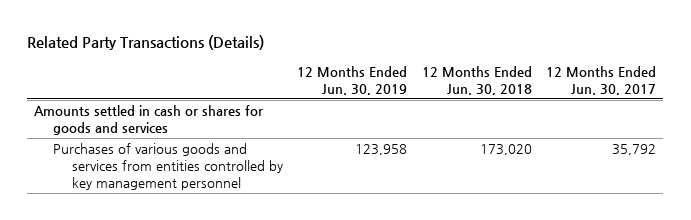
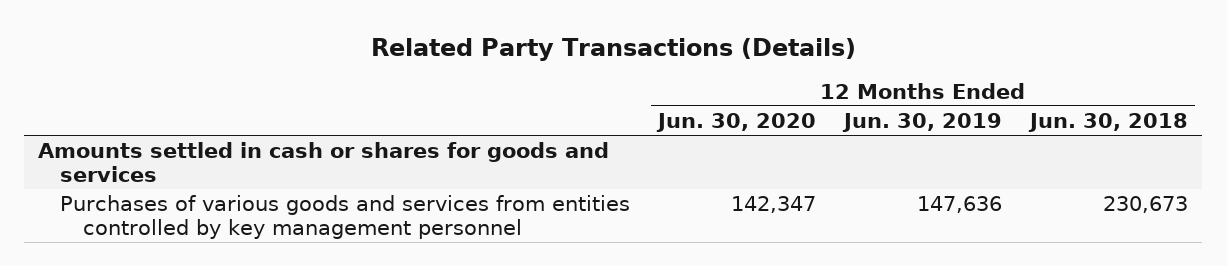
- | 12 Months Ended Jun. 30, 2019 | 12 Months Ended Jun. 30, 2018 | 12 Months Ended Jun. 30, 2017
+ | 12 Months Ended Jun. 30, 2020 | 12 Months Ended Jun. 30, 2019 | 12 Months Ended Jun. 30, 2018
- Purchases of various goods and services from entities controlled by key management personnel | 123,958 | 173,020 | 35,792
+ Purchases of various goods and services from entities controlled by key management personnel | 142,347 | 147,636 | 230,673

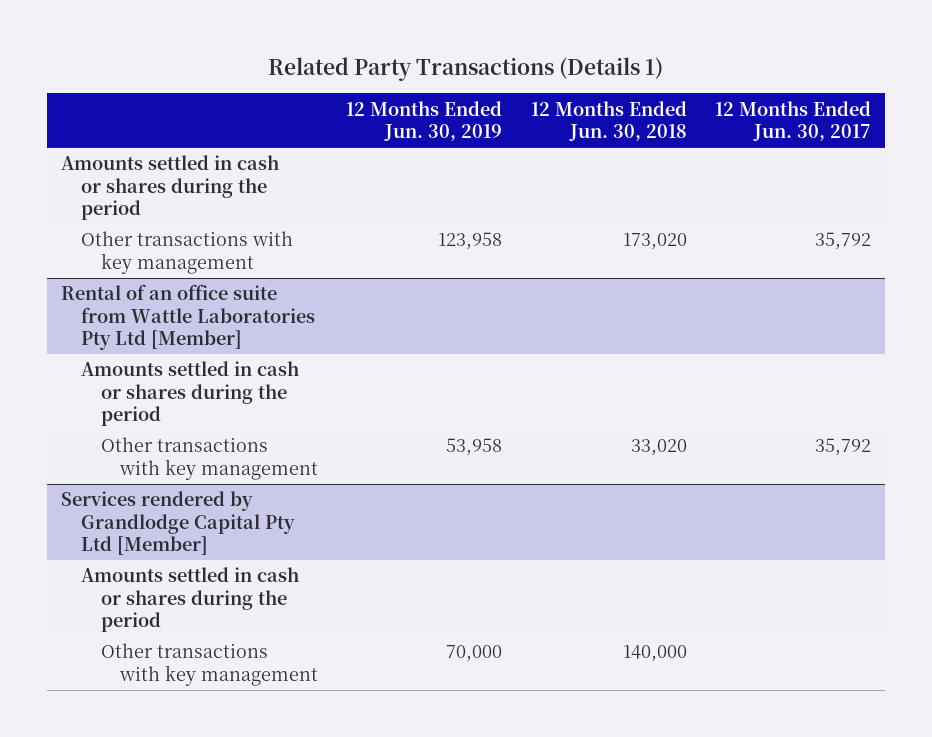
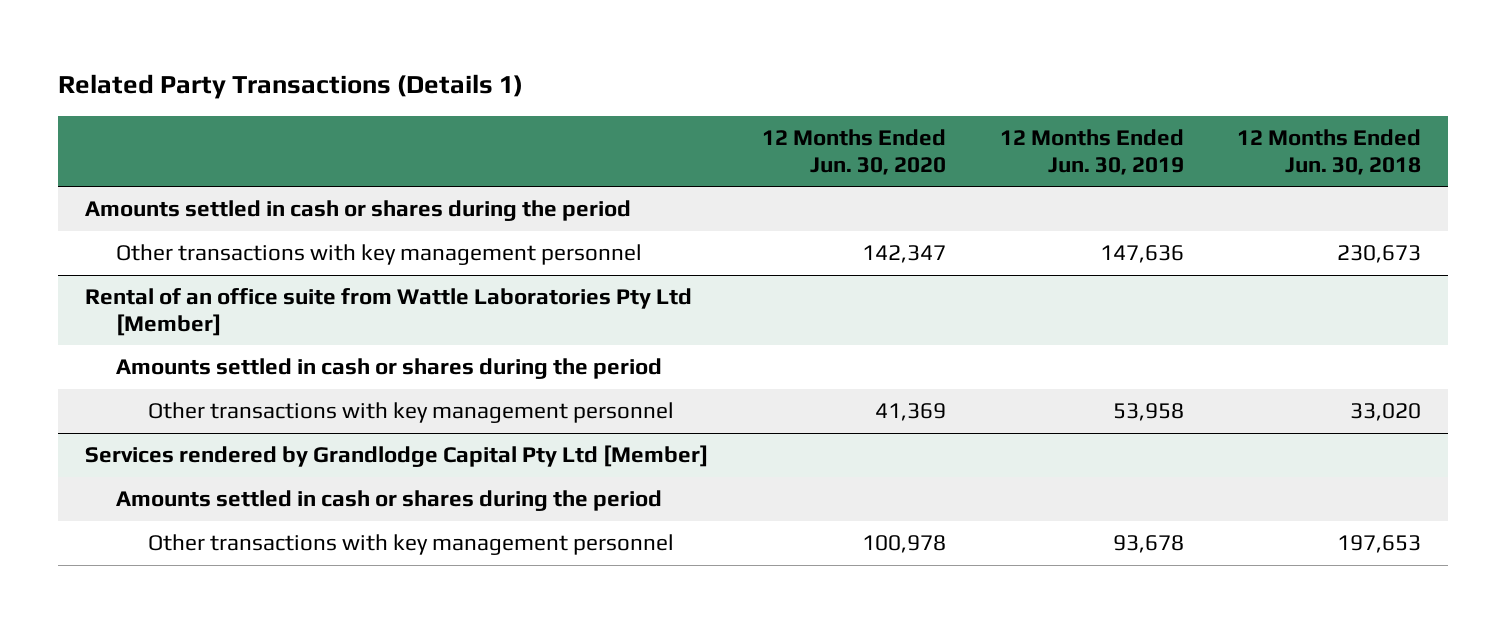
- | 12 Months Ended Jun. 30, 2019 | 12 Months Ended Jun. 30, 2018 | 12 Months Ended Jun. 30, 2017
+ | 12 Months Ended Jun. 30, 2020 | 12 Months Ended Jun. 30, 2019 | 12 Months Ended Jun. 30, 2018
- Other transactions with key management | 123,958 | 173,020 | 35,792
+ Other transactions with key management personnel | 142,347 | 147,636 | 230,673
@ Rental of an office suite from Wattle Laboratories Pty Ltd [Member]
- Other transactions with key management | 53,958 | 33,020 | 35,792
+ Other transactions with key management personnel | 41,369 | 53,958 | 33,020
@ Services rendered by Grandlodge Capital Pty Ltd [Member]
- Other transactions with key management | 70,000 | 140,000 |
+ Other transactions with key management personnel | 100,978 | 93,678 | 197,653

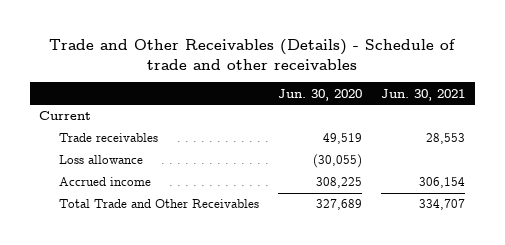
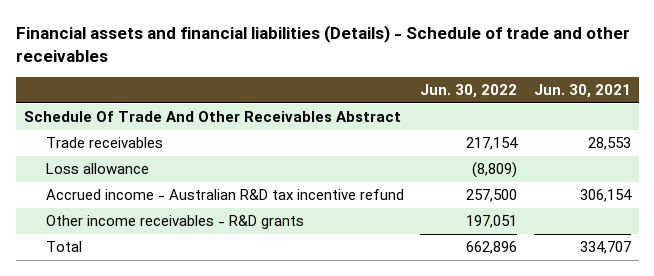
- Trade and Other Receivables (Details) - Schedule of trade and other receivables
+ Financial assets and financial liabilities (Details) - Schedule of trade and other receivables
- | Jun. 30, 2020 | Jun. 30, 2021
+ | Jun. 30, 2022 | Jun. 30, 2021
- Current
+ Schedule Of Trade And Other Receivables Abstract
- Accrued income | 308,225 | 306,154
- Total Trade and Other Receivables | 327,689 | 334,707
+ Accrued income - Australian R&D tax incentive refund | 257,500 | 306,154
+ Other income receivables - R&D grants | 197,051 |
+ Total | 662,896 | 334,707

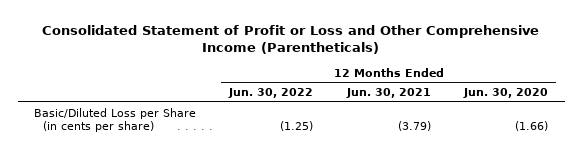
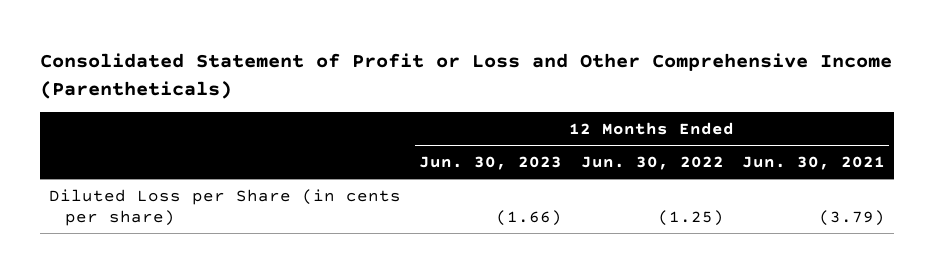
- | 12 Months Ended Jun. 30, 2022 | 12 Months Ended Jun. 30, 2021 | 12 Months Ended Jun. 30, 2020
+ | 12 Months Ended Jun. 30, 2023 | 12 Months Ended Jun. 30, 2022 | 12 Months Ended Jun. 30, 2021
- Basic/Diluted Loss per Share (in cents per share) | (1.25) | (3.79) | (1.66)
+ Diluted Loss per Share (in cents per share) | (1.66) | (1.25) | (3.79)

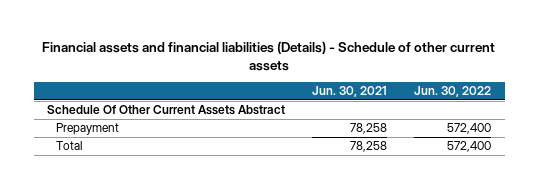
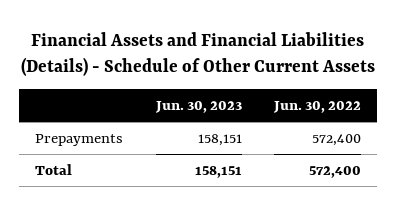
- Financial assets and financial liabilities (Details) - Schedule of other current assets
+ Financial Assets and Financial Liabilities (Details) - Schedule of Other Current Assets
- | Jun. 30, 2021 | Jun. 30, 2022
+ | Jun. 30, 2023 | Jun. 30, 2022
- Schedule Of Other Current Assets Abstract
- Prepayment | 78,258 | 572,400
+ Prepayments | 158,151 | 572,400

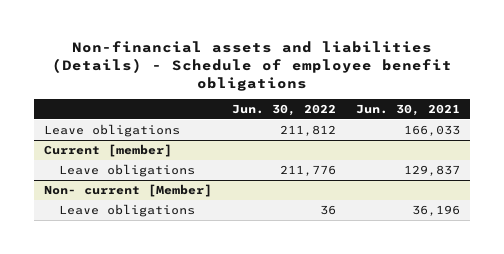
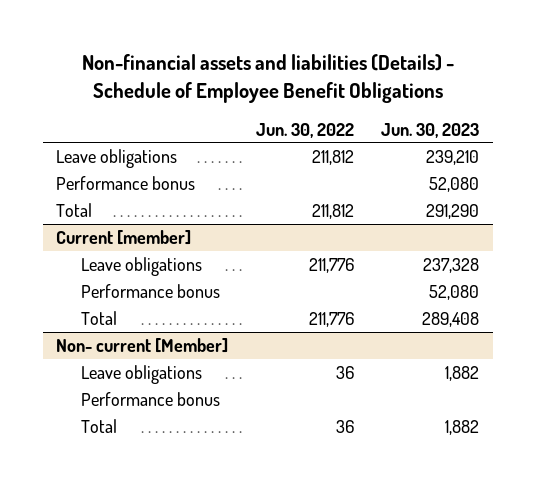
- Non-financial assets and liabilities (Details) - Schedule of employee benefit obligations
+ Non-financial assets and liabilities (Details) - Schedule of Employee Benefit Obligations
- | Jun. 30, 2022 | Jun. 30, 2021
+ | Jun. 30, 2022 | Jun. 30, 2023
+ Performance bonus | | 52,080
+ Total | 211,812 | 291,290
@ Current [member]
+ Performance bonus | | 52,080
+ Total | 211,776 | 289,408
@ Non- current [Member]
+ Performance bonus
+ Total | 36 | 1,882

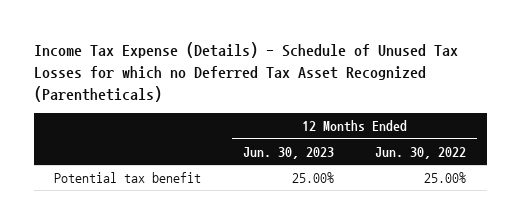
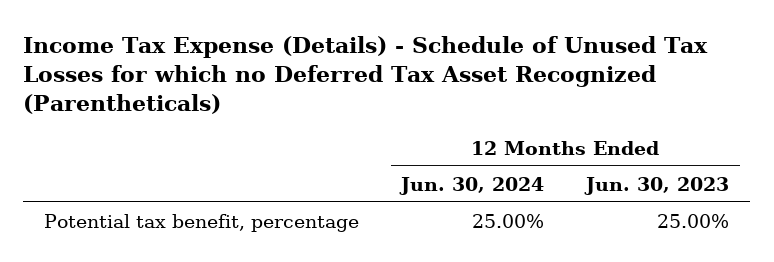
- | 12 Months Ended Jun. 30, 2023 | 12 Months Ended Jun. 30, 2022
+ | 12 Months Ended Jun. 30, 2024 | 12 Months Ended Jun. 30, 2023
- Potential tax benefit | 25.00% | 25.00%
+ Potential tax benefit, percentage | 25.00% | 25.00%

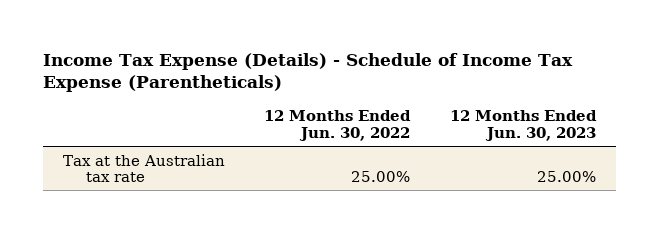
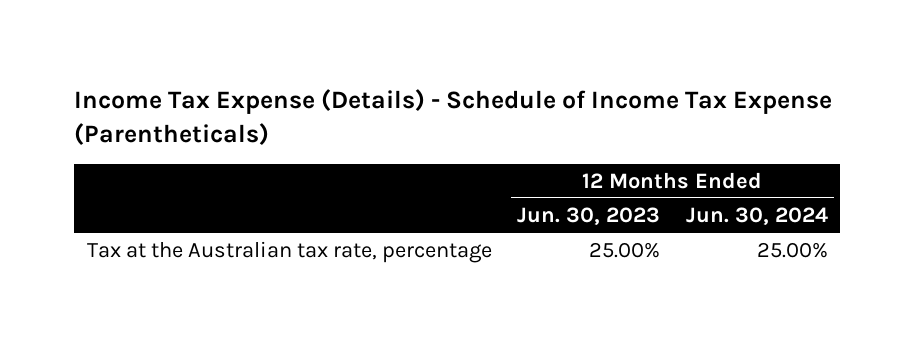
- | 12 Months Ended Jun. 30, 2022 | 12 Months Ended Jun. 30, 2023
+ | 12 Months Ended Jun. 30, 2023 | 12 Months Ended Jun. 30, 2024
- Tax at the Australian tax rate | 25.00% | 25.00%
+ Tax at the Australian tax rate, percentage | 25.00% | 25.00%

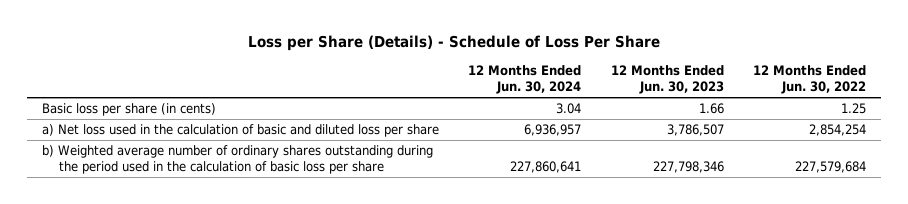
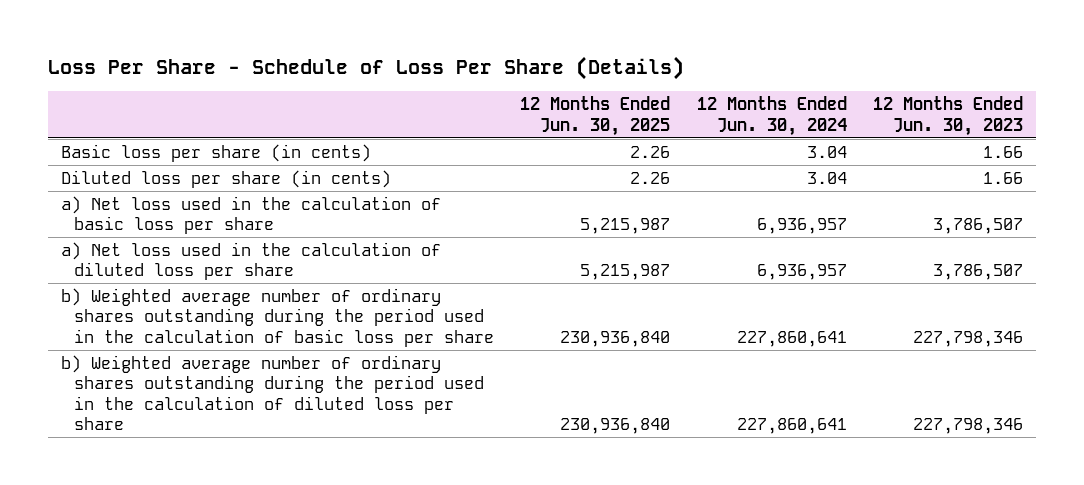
- Loss per Share (Details) - Schedule of Loss Per Share
+ Loss Per Share - Schedule of Loss Per Share (Details)
- | 12 Months Ended Jun. 30, 2024 | 12 Months Ended Jun. 30, 2023 | 12 Months Ended Jun. 30, 2022
+ | 12 Months Ended Jun. 30, 2025 | 12 Months Ended Jun. 30, 2024 | 12 Months Ended Jun. 30, 2023
- a) Net loss used in the calculation of basic and diluted loss per share | 6,936,957 | 3,786,507 | 2,854,254
+ Diluted loss per share (in cents) | 2.26 | 3.04 | 1.66
+ a) Net loss used in the calculation of basic loss per share | 5,215,987 | 6,936,957 | 3,786,507
+ a) Net loss used in the calculation of diluted loss per share | 5,215,987 | 6,936,957 | 3,786,507
+ b) Weighted average number of ordinary shares outstanding during the period used in the calculation of diluted loss per share | 230,936,840 | 227,860,641 | 227,798,346

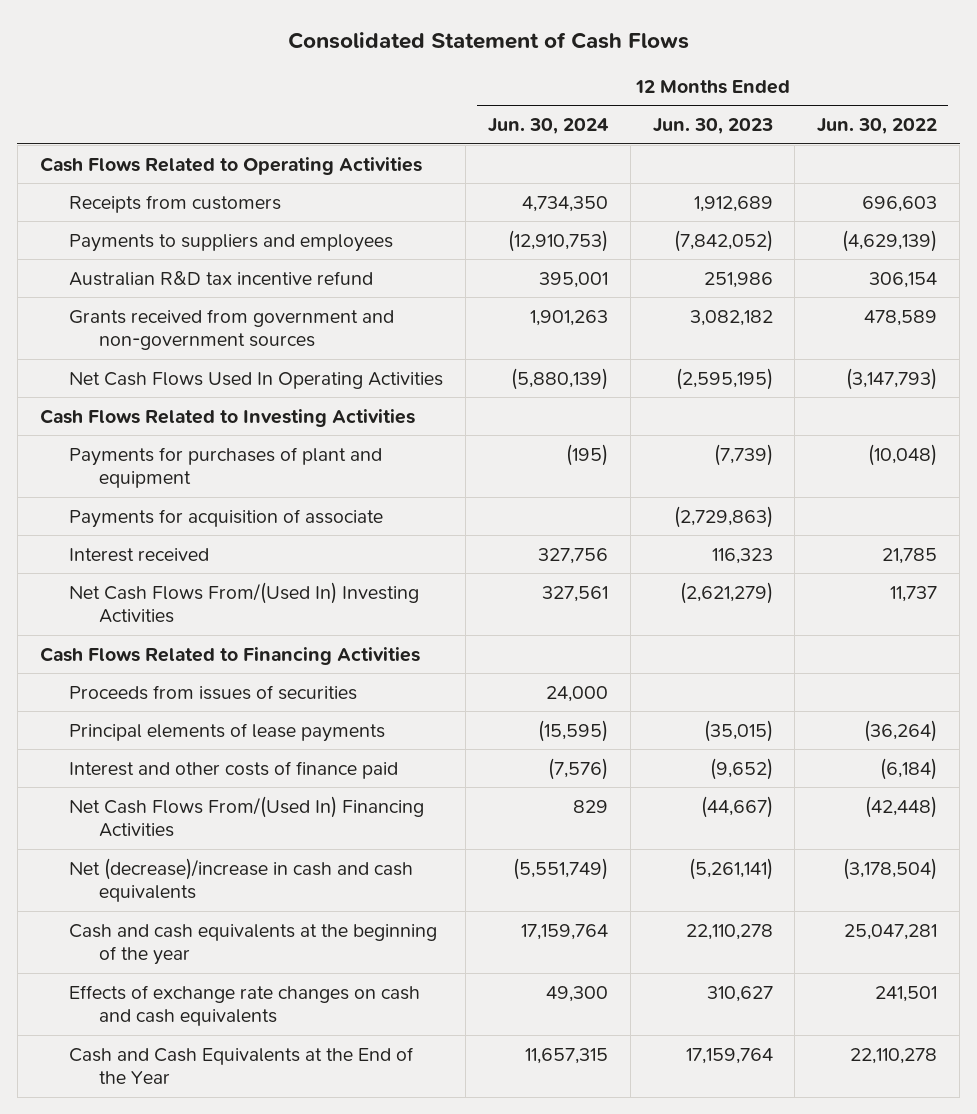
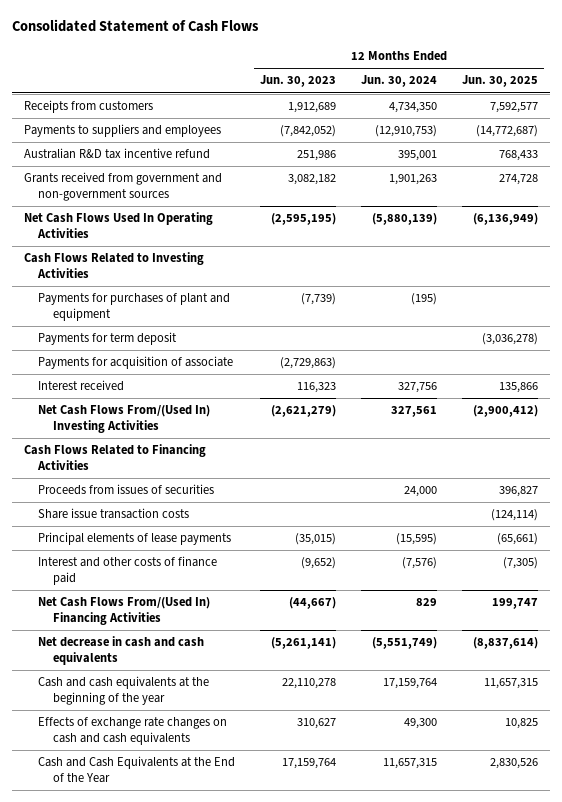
- | 12 Months Ended Jun. 30, 2024 | 12 Months Ended Jun. 30, 2023 | 12 Months Ended Jun. 30, 2022
+ | 12 Months Ended Jun. 30, 2023 | 12 Months Ended Jun. 30, 2024 | 12 Months Ended Jun. 30, 2025
- Cash Flows Related to Operating Activities
+ Payments for term deposit | | | (3,036,278)
+ Share issue transaction costs | | | (124,114)
- Net (decrease)/increase in cash and cash equivalents | (5,551,749) | (5,261,141) | (3,178,504)
+ Net decrease in cash and cash equivalents | (5,261,141) | (5,551,749) | (8,837,614)

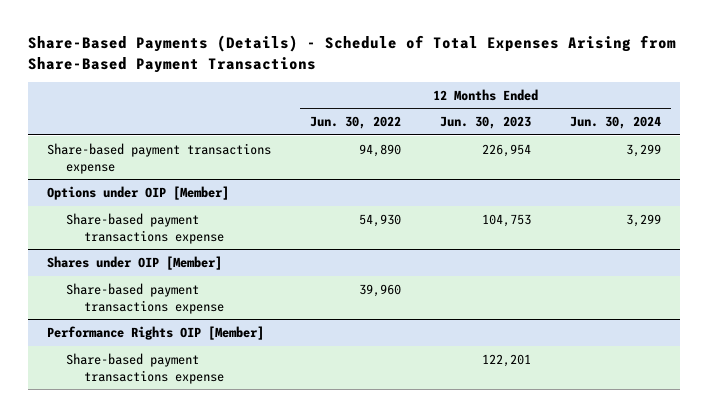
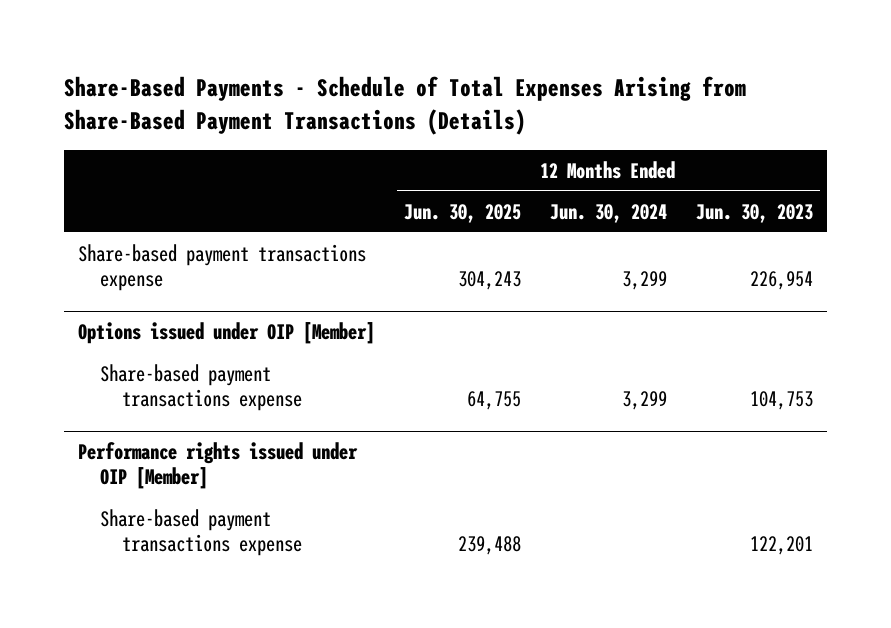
- Share-Based Payments (Details) - Schedule of Total Expenses Arising from Share-Based Payment Transactions
+ Share-Based Payments - Schedule of Total Expenses Arising from Share-Based Payment Transactions (Details)
- | 12 Months Ended Jun. 30, 2022 | 12 Months Ended Jun. 30, 2023 | 12 Months Ended Jun. 30, 2024
+ | 12 Months Ended Jun. 30, 2025 | 12 Months Ended Jun. 30, 2024 | 12 Months Ended Jun. 30, 2023
- Options under OIP [Member]
+ Options issued under OIP [Member]
- Shares under OIP [Member]
- Share-based payment transactions expense | 39,960 | |
- Performance Rights OIP [Member]
+ Performance rights issued under OIP [Member]

